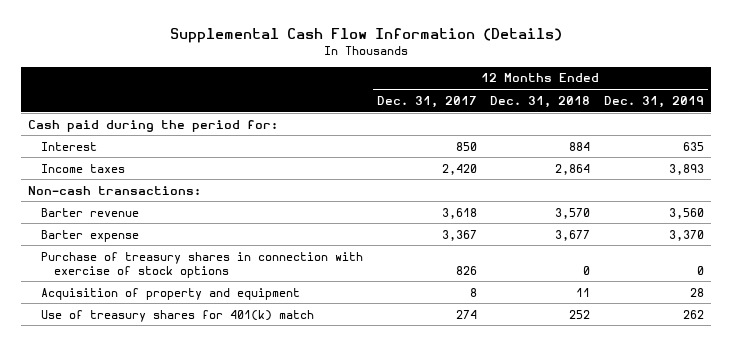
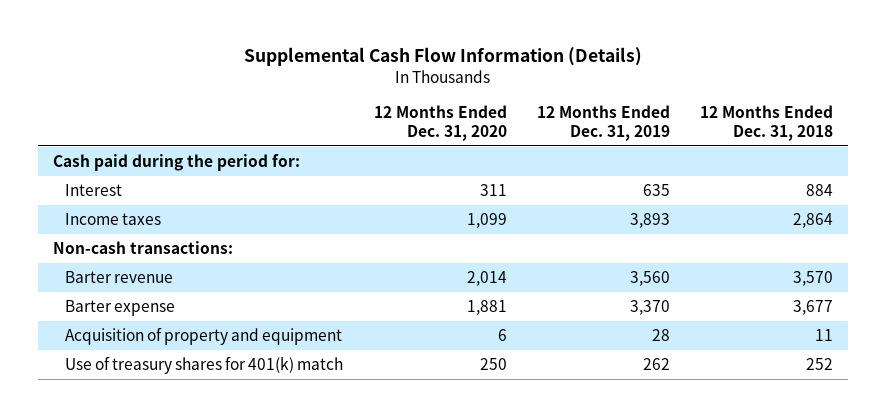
- | 12 Months Ended Dec. 31, 2017 | 12 Months Ended Dec. 31, 2018 | 12 Months Ended Dec. 31, 2019
+ | 12 Months Ended Dec. 31, 2020 | 12 Months Ended Dec. 31, 2019 | 12 Months Ended Dec. 31, 2018
- Purchase of treasury shares in connection with exercise of stock options | 826 | 0 | 0

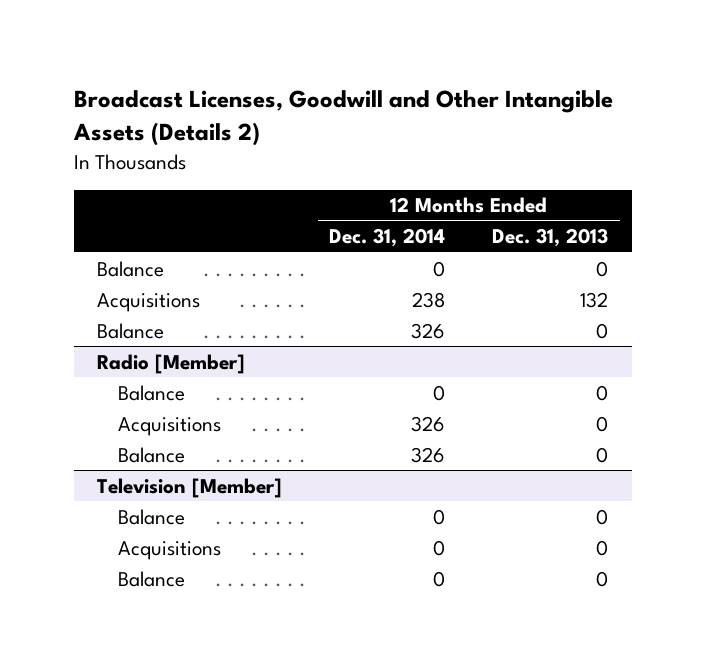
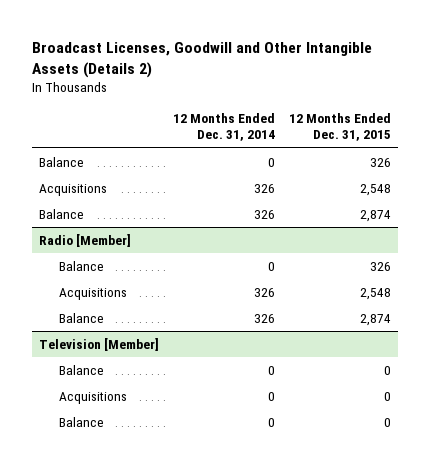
- | 12 Months Ended Dec. 31, 2014 | 12 Months Ended Dec. 31, 2013
+ | 12 Months Ended Dec. 31, 2014 | 12 Months Ended Dec. 31, 2015
- Acquisitions | 238 | 132
+ Acquisitions | 326 | 2,548

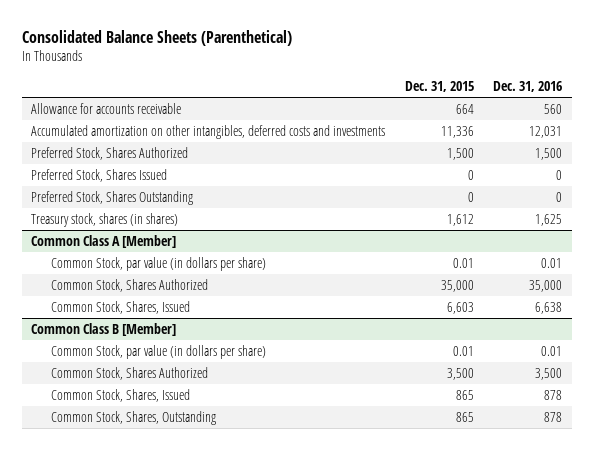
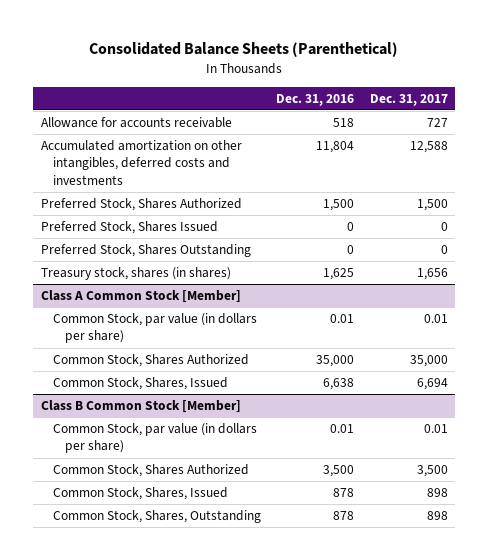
- | Dec. 31, 2015 | Dec. 31, 2016
+ | Dec. 31, 2016 | Dec. 31, 2017
- Allowance for accounts receivable | 664 | 560
- Accumulated amortization on other intangibles, deferred costs and investments | 11,336 | 12,031
+ Allowance for accounts receivable | 518 | 727
+ Accumulated amortization on other intangibles, deferred costs and investments | 11,804 | 12,588
- Common Class A [Member]
+ Class A Common Stock [Member]
- Common Class B [Member]
+ Class B Common Stock [Member]

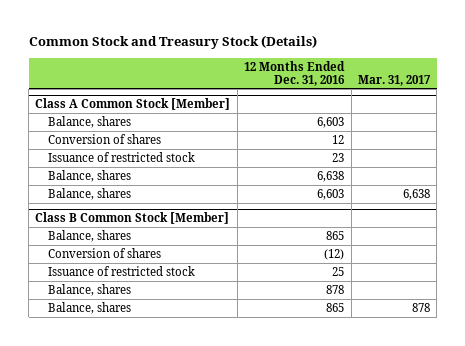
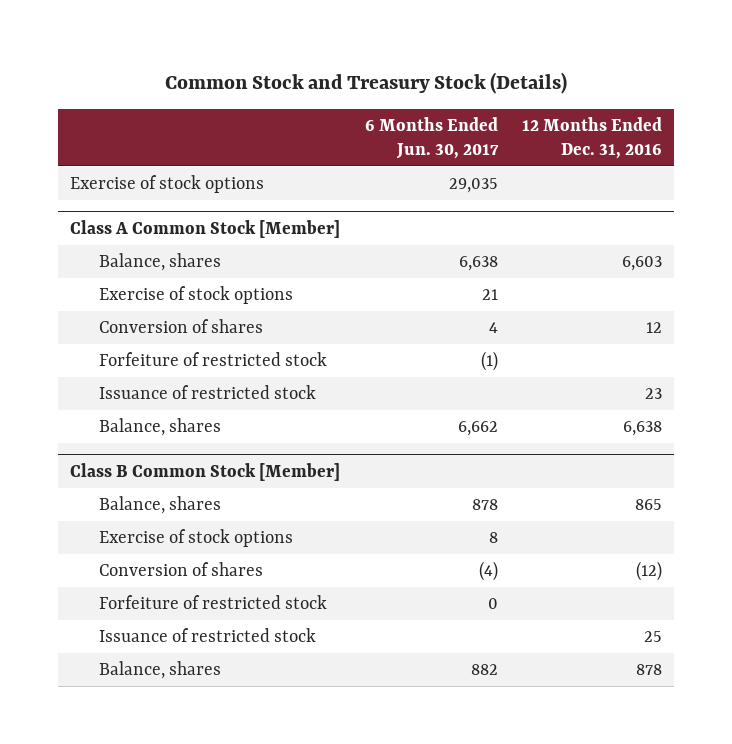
- | 12 Months Ended Dec. 31, 2016 | Mar. 31, 2017
+ | 6 Months Ended Jun. 30, 2017 | 12 Months Ended Dec. 31, 2016
+ Exercise of stock options | 29,035 |
@ Class A Common Stock [Member]
+ Exercise of stock options | 21 |
+ Forfeiture of restricted stock | (1) |
- Balance, shares | 6,603 | 6,638
@ Class B Common Stock [Member]
+ Exercise of stock options | 8 |
+ Forfeiture of restricted stock | 0 |
- Balance, shares | 865 | 878

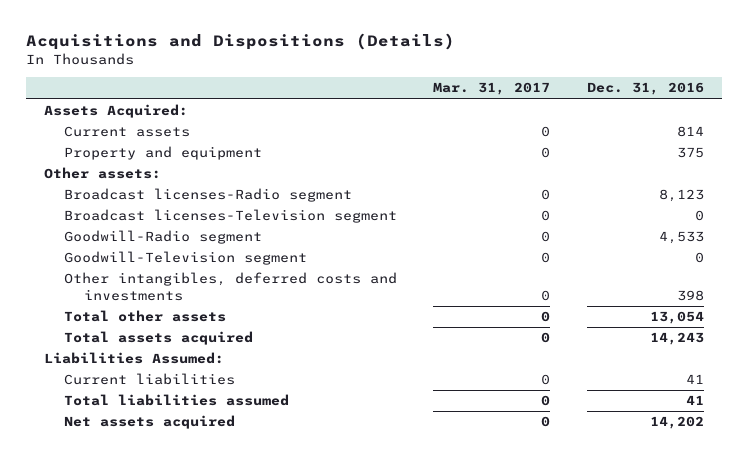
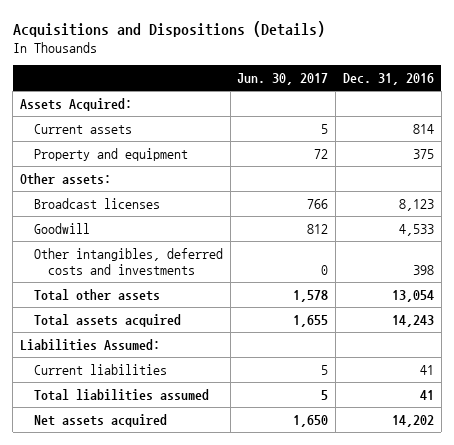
- | Mar. 31, 2017 | Dec. 31, 2016
+ | Jun. 30, 2017 | Dec. 31, 2016
- Broadcast licenses-Radio segment | 0 | 8,123
- Broadcast licenses-Television segment | 0 | 0
- Goodwill-Radio segment | 0 | 4,533
- Goodwill-Television segment | 0 | 0
+ Broadcast licenses | 766 | 8,123
+ Goodwill | 812 | 4,533

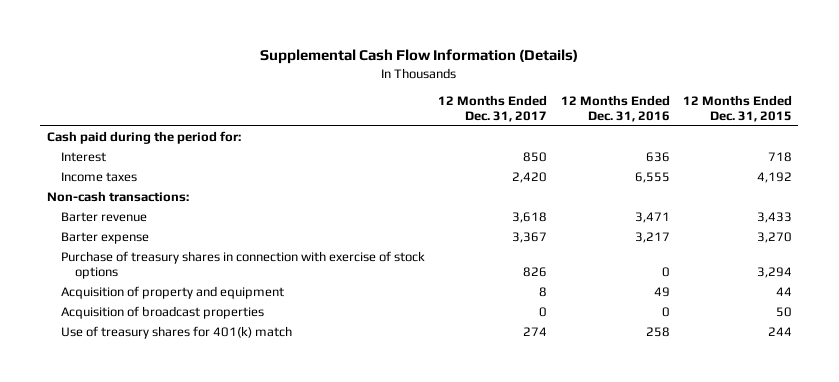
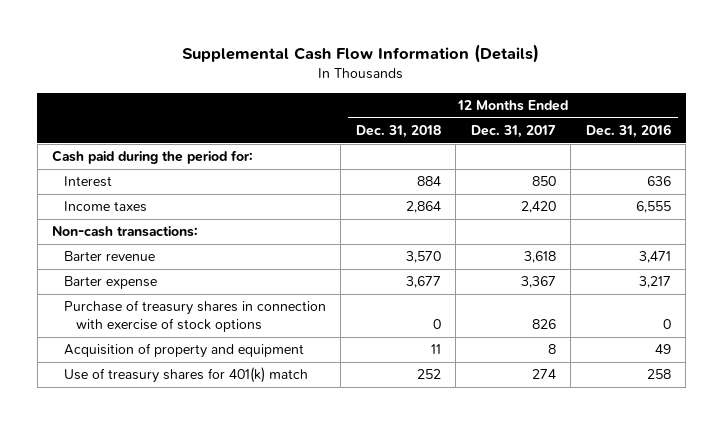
- | 12 Months Ended Dec. 31, 2017 | 12 Months Ended Dec. 31, 2016 | 12 Months Ended Dec. 31, 2015
+ | 12 Months Ended Dec. 31, 2018 | 12 Months Ended Dec. 31, 2017 | 12 Months Ended Dec. 31, 2016
- Acquisition of broadcast properties | 0 | 0 | 50

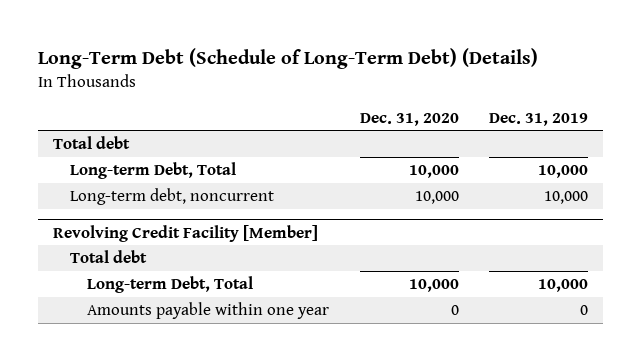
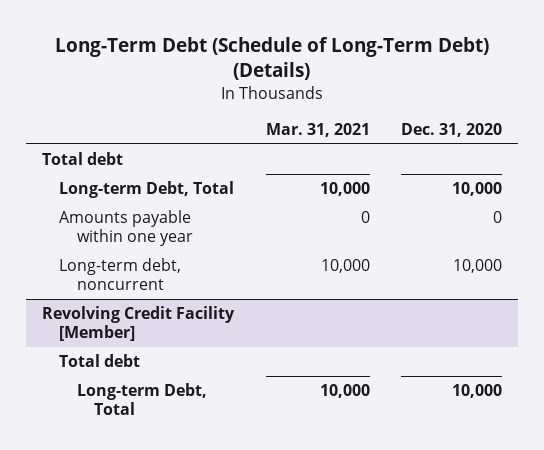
- | Dec. 31, 2020 | Dec. 31, 2019
+ | Mar. 31, 2021 | Dec. 31, 2020
+ Amounts payable within one year | 0 | 0
@ Revolving Credit Facility [Member]
- Amounts payable within one year | 0 | 0

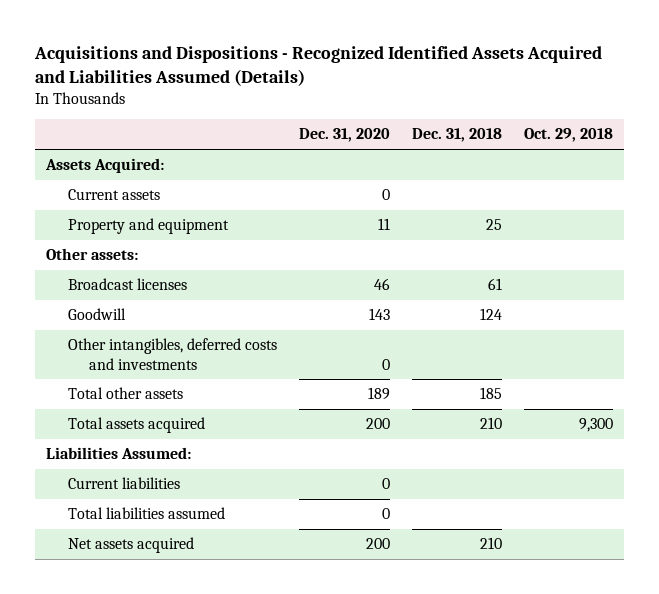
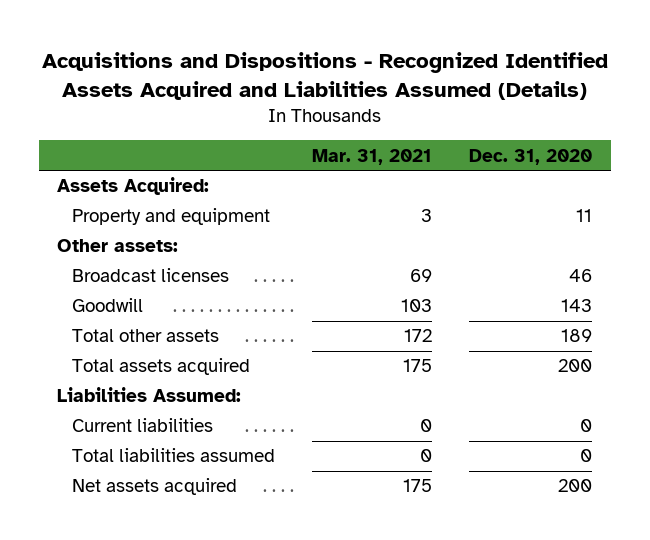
- | Dec. 31, 2020 | Dec. 31, 2018 | Oct. 29, 2018
+ | Mar. 31, 2021 | Dec. 31, 2020
- Current assets | 0 | |
- Other intangibles, deferred costs and investments | 0 | |

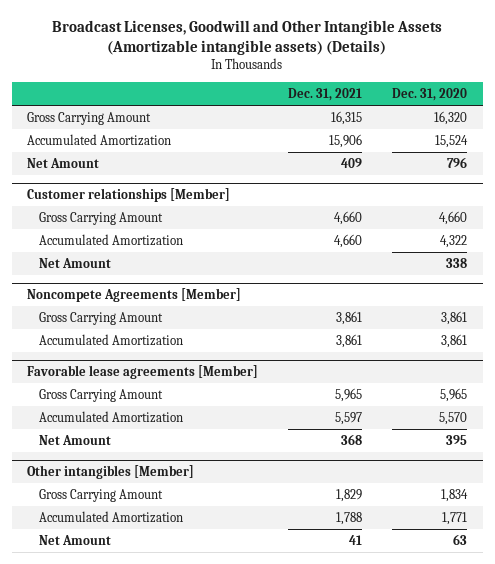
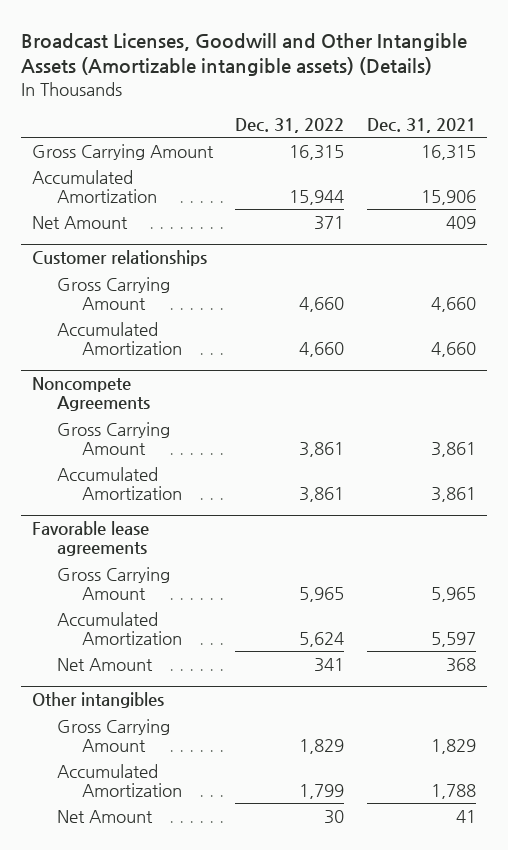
- | Dec. 31, 2021 | Dec. 31, 2020
+ | Dec. 31, 2022 | Dec. 31, 2021
- Customer relationships [Member]
+ Customer relationships
- Net Amount | | 338
- Noncompete Agreements [Member]
+ Noncompete Agreements
- Favorable lease agreements [Member]
+ Favorable lease agreements
- Other intangibles [Member]
+ Other intangibles

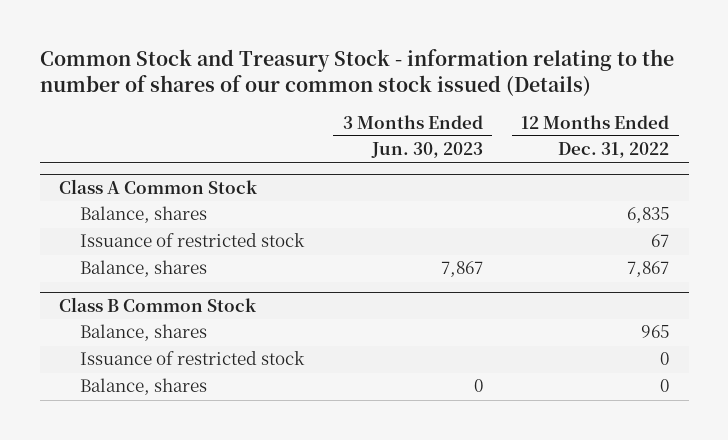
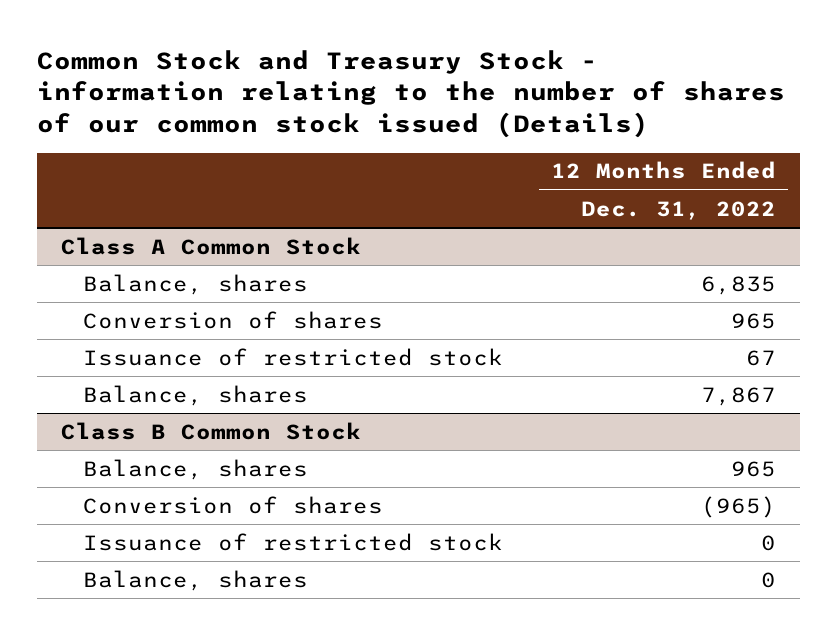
- | 3 Months Ended Jun. 30, 2023 | 12 Months Ended Dec. 31, 2022
+ | 12 Months Ended Dec. 31, 2022
@ Class A Common Stock
+ Conversion of shares | 965
@ Class B Common Stock
+ Conversion of shares | (965)

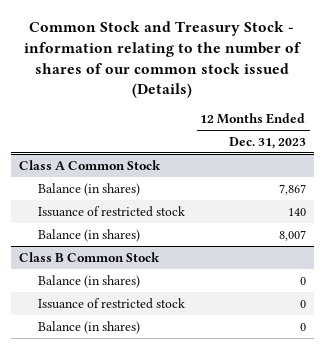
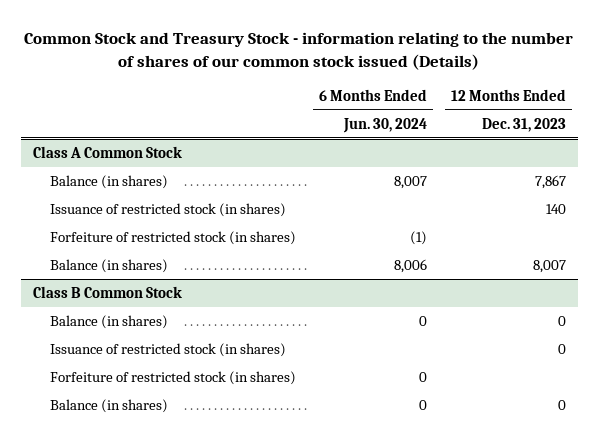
- | 12 Months Ended Dec. 31, 2023
+ | 6 Months Ended Jun. 30, 2024 | 12 Months Ended Dec. 31, 2023
@ Class A Common Stock
- Issuance of restricted stock | 140
+ Issuance of restricted stock (in shares) | | 140
+ Forfeiture of restricted stock (in shares) | (1) |
@ Class B Common Stock
- Issuance of restricted stock | 0
+ Issuance of restricted stock (in shares) | | 0
+ Forfeiture of restricted stock (in shares) | 0 |

